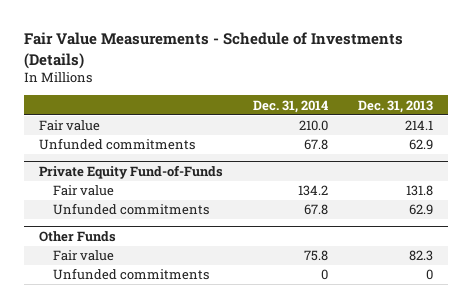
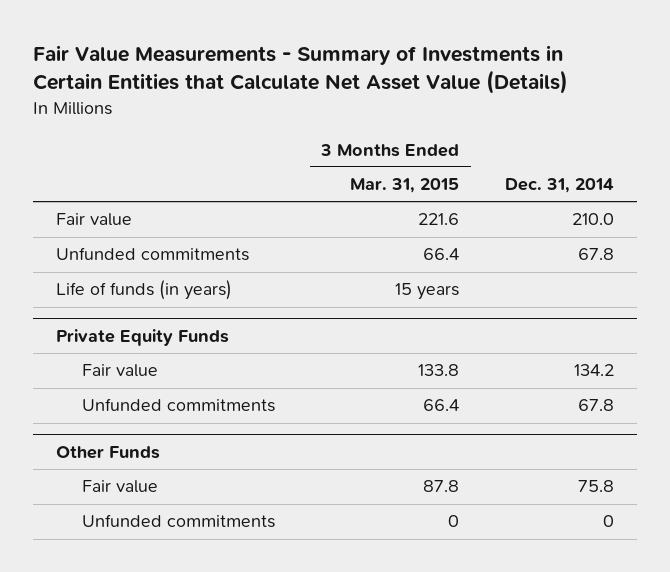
- Fair Value Measurements - Schedule of Investments (Details)
+ Fair Value Measurements - Summary of Investments in Certain Entities that Calculate Net Asset Value (Details)
- | Dec. 31, 2014 | Dec. 31, 2013
+ | 3 Months Ended Mar. 31, 2015 | Dec. 31, 2014
- Private Equity Fund-of-Funds
+ Life of funds (in years) | 15 years |
+ Private Equity Funds

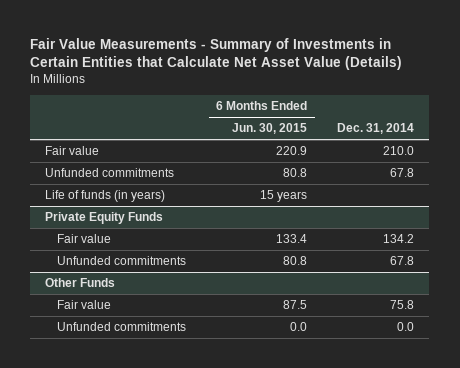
- | 3 Months Ended Mar. 31, 2015 | Dec. 31, 2014
+ | 6 Months Ended Jun. 30, 2015 | Dec. 31, 2014
@ Other Funds
- Unfunded commitments | 0 | 0
+ Unfunded commitments | 0.0 | 0.0

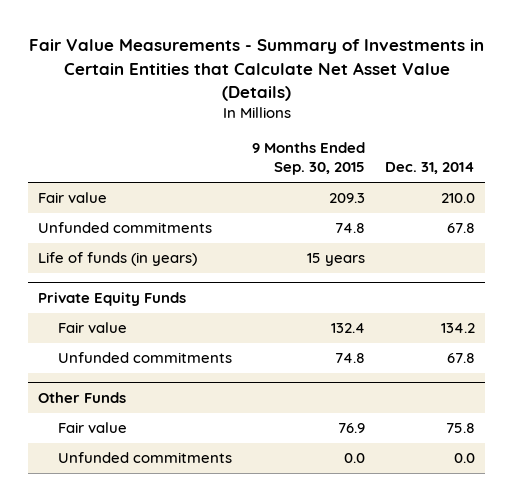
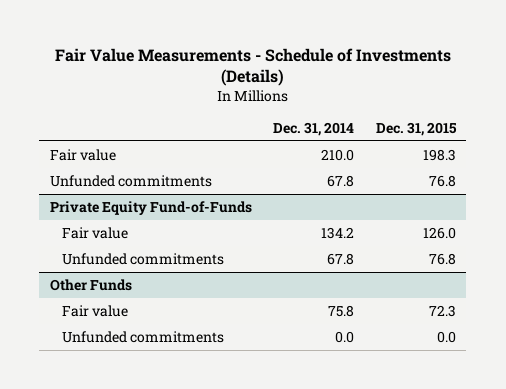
- Fair Value Measurements - Summary of Investments in Certain Entities that Calculate Net Asset Value (Details)
+ Fair Value Measurements - Schedule of Investments (Details)
- | 9 Months Ended Sep. 30, 2015 | Dec. 31, 2014
+ | Dec. 31, 2014 | Dec. 31, 2015
- Life of funds (in years) | 15 years |
- Private Equity Funds
+ Private Equity Fund-of-Funds

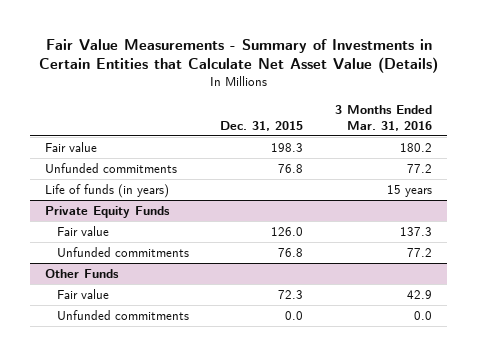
- Fair Value Measurements - Schedule of Investments (Details)
+ Fair Value Measurements - Summary of Investments in Certain Entities that Calculate Net Asset Value (Details)
- | Dec. 31, 2014 | Dec. 31, 2015
+ | Dec. 31, 2015 | 3 Months Ended Mar. 31, 2016
- Private Equity Fund-of-Funds
+ Life of funds (in years) | | 15 years
+ Private Equity Funds

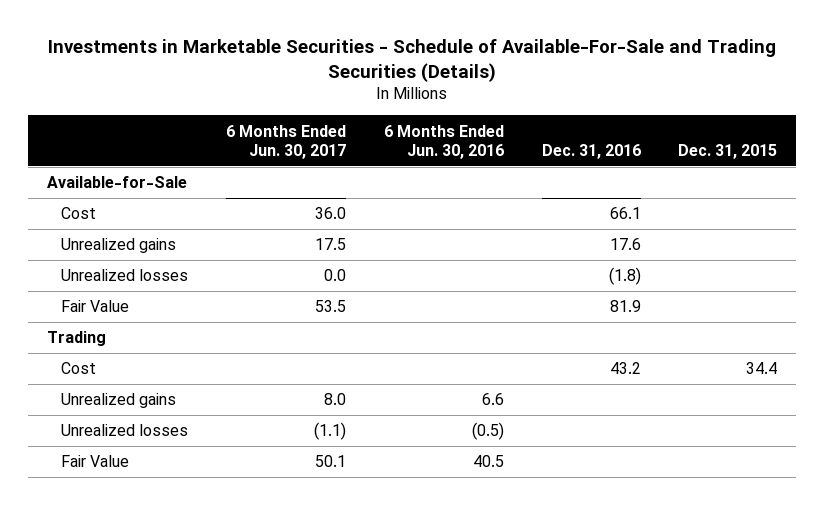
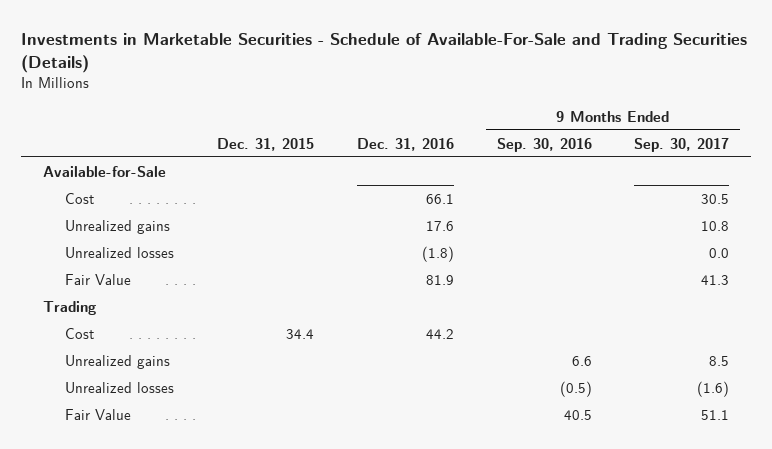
- | 6 Months Ended Jun. 30, 2017 | 6 Months Ended Jun. 30, 2016 | Dec. 31, 2016 | Dec. 31, 2015
+ | Dec. 31, 2015 | Dec. 31, 2016 | 9 Months Ended Sep. 30, 2016 | 9 Months Ended Sep. 30, 2017
- Cost | | | 43.2 | 34.4
+ Cost | 34.4 | 44.2 | |

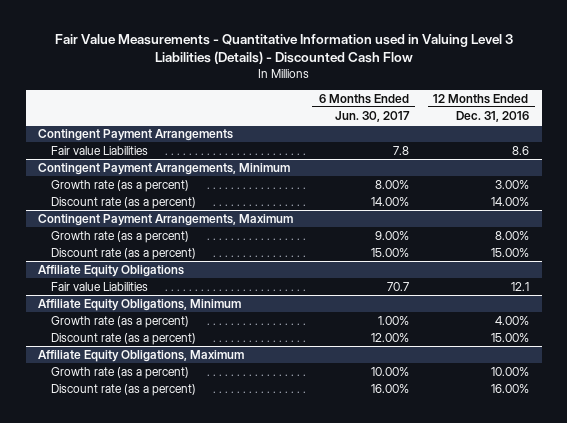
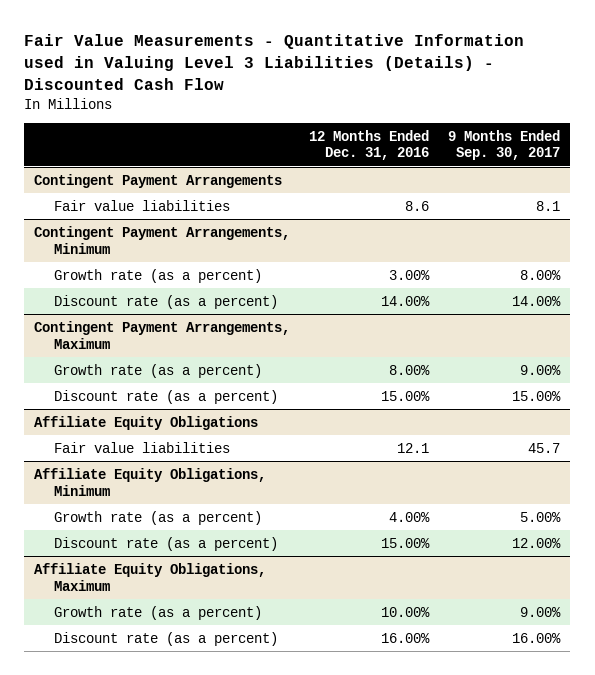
- | 6 Months Ended Jun. 30, 2017 | 12 Months Ended Dec. 31, 2016
+ | 12 Months Ended Dec. 31, 2016 | 9 Months Ended Sep. 30, 2017
@ Contingent Payment Arrangements
- Fair value Liabilities | 7.8 | 8.6
+ Fair value liabilities | 8.6 | 8.1
@ Affiliate Equity Obligations
- Fair value Liabilities | 70.7 | 12.1
+ Fair value liabilities | 12.1 | 45.7

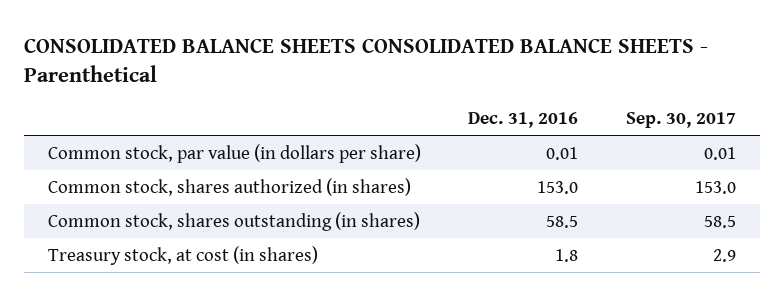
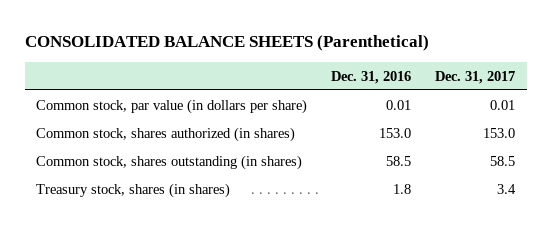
- CONSOLIDATED BALANCE SHEETS CONSOLIDATED BALANCE SHEETS - Parenthetical
+ CONSOLIDATED BALANCE SHEETS (Parenthetical)
- | Dec. 31, 2016 | Sep. 30, 2017
+ | Dec. 31, 2016 | Dec. 31, 2017
- Treasury stock, at cost (in shares) | 1.8 | 2.9
+ Treasury stock, shares (in shares) | 1.8 | 3.4

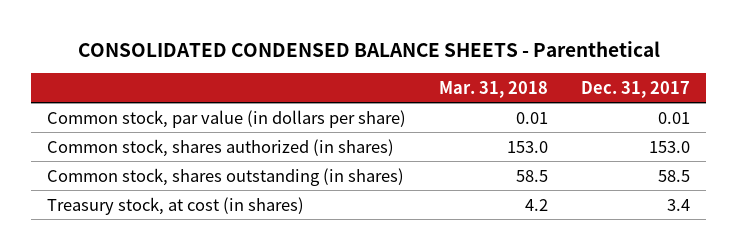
- CONSOLIDATED BALANCE SHEETS (Parenthetical)
+ CONSOLIDATED CONDENSED BALANCE SHEETS - Parenthetical
- | Dec. 31, 2016 | Dec. 31, 2017
+ | Mar. 31, 2018 | Dec. 31, 2017
- Treasury stock, shares (in shares) | 1.8 | 3.4
+ Treasury stock, at cost (in shares) | 4.2 | 3.4

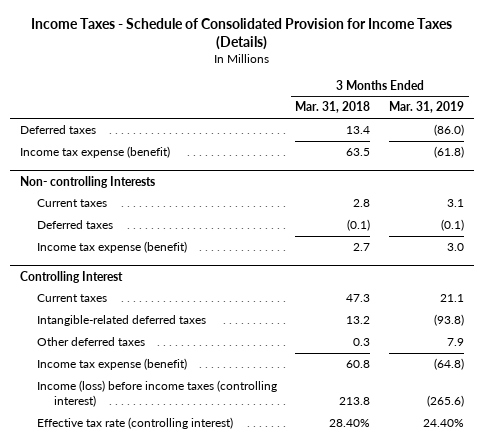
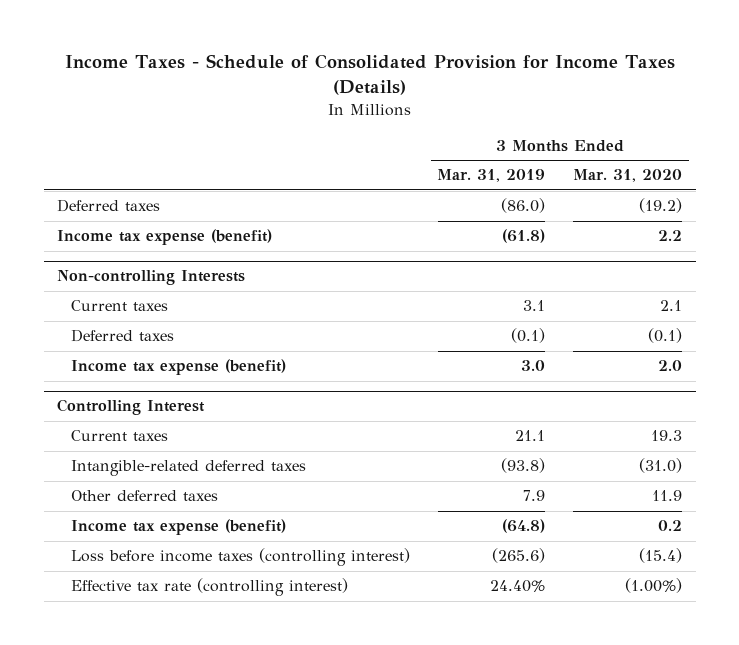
- | 3 Months Ended Mar. 31, 2018 | 3 Months Ended Mar. 31, 2019
+ | 3 Months Ended Mar. 31, 2019 | 3 Months Ended Mar. 31, 2020
- Non- controlling Interests
+ Non-controlling Interests
@ Controlling Interest
- Income (loss) before income taxes (controlling interest) | 213.8 | (265.6)
+ Loss before income taxes (controlling interest) | (265.6) | (15.4)

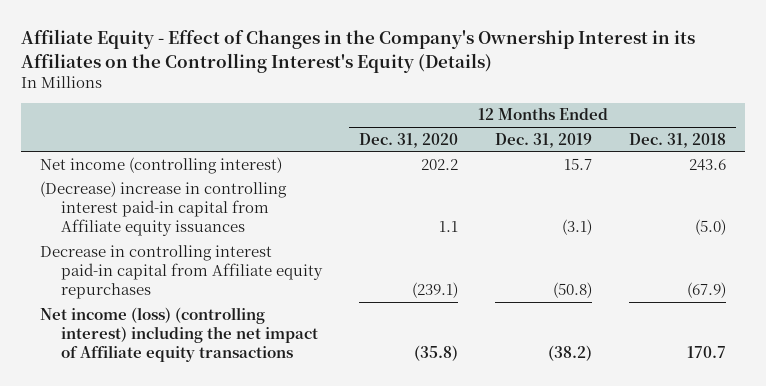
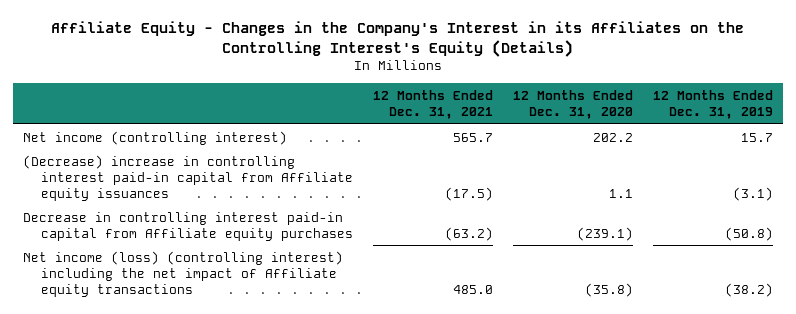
- Affiliate Equity - Effect of Changes in the Company's Ownership Interest in its Affiliates on the Controlling Interest's Equity (Details)
+ Affiliate Equity - Changes in the Company's Interest in its Affiliates on the Controlling Interest's Equity (Details)
- | 12 Months Ended Dec. 31, 2020 | 12 Months Ended Dec. 31, 2019 | 12 Months Ended Dec. 31, 2018
+ | 12 Months Ended Dec. 31, 2021 | 12 Months Ended Dec. 31, 2020 | 12 Months Ended Dec. 31, 2019
- Decrease in controlling interest paid-in capital from Affiliate equity repurchases | (239.1) | (50.8) | (67.9)
+ Decrease in controlling interest paid-in capital from Affiliate equity purchases | (63.2) | (239.1) | (50.8)

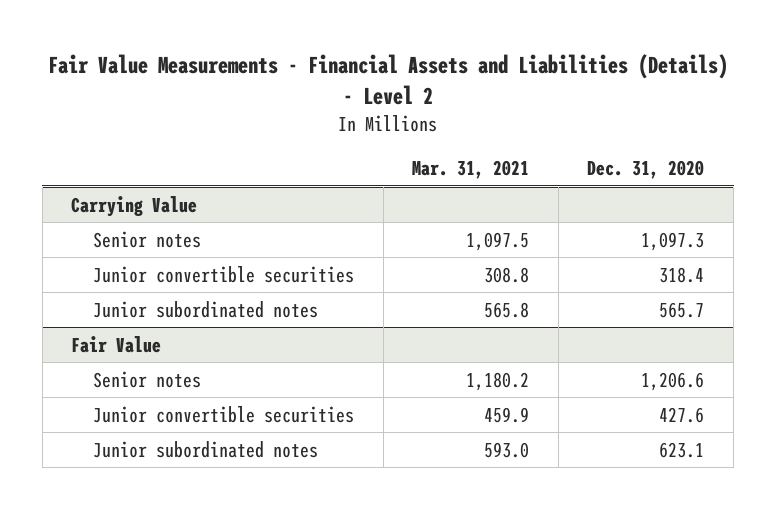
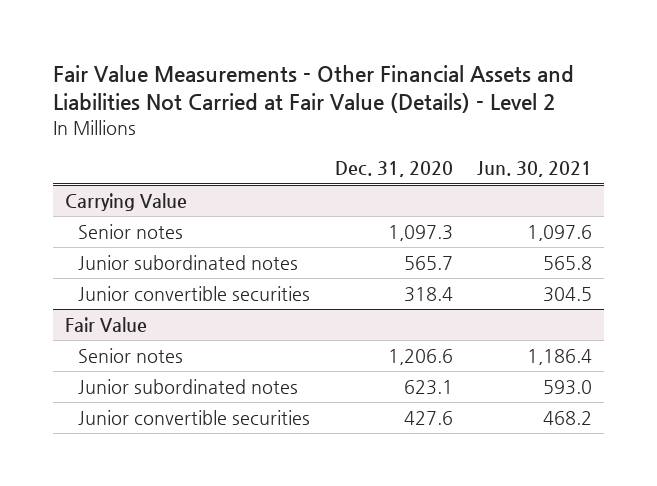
- Fair Value Measurements - Financial Assets and Liabilities (Details) - Level 2
+ Fair Value Measurements - Other Financial Assets and Liabilities Not Carried at Fair Value (Details) - Level 2
- | Mar. 31, 2021 | Dec. 31, 2020
+ | Dec. 31, 2020 | Jun. 30, 2021
@ Carrying Value
moved down: Junior convertible securities | 318.4 | 304.5
@ Fair Value
moved down: Junior convertible securities | 427.6 | 468.2

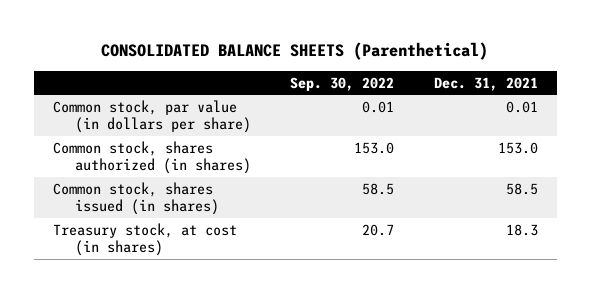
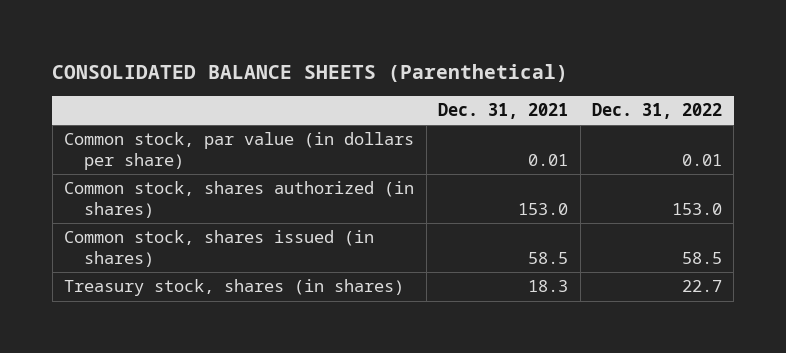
- | Sep. 30, 2022 | Dec. 31, 2021
+ | Dec. 31, 2021 | Dec. 31, 2022
- Treasury stock, at cost (in shares) | 20.7 | 18.3
+ Treasury stock, shares (in shares) | 18.3 | 22.7

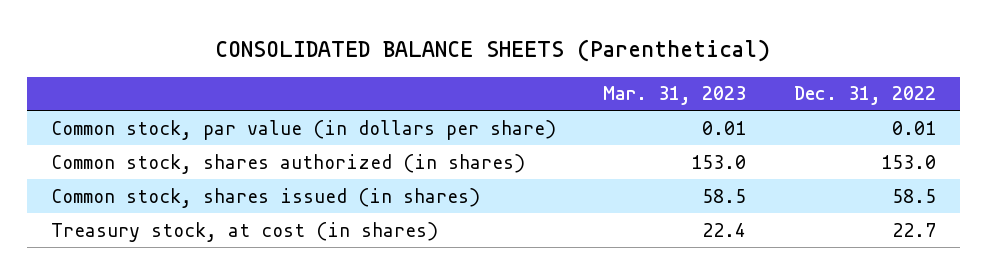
- | Dec. 31, 2021 | Dec. 31, 2022
+ | Mar. 31, 2023 | Dec. 31, 2022
- Treasury stock, shares (in shares) | 18.3 | 22.7
+ Treasury stock, at cost (in shares) | 22.4 | 22.7

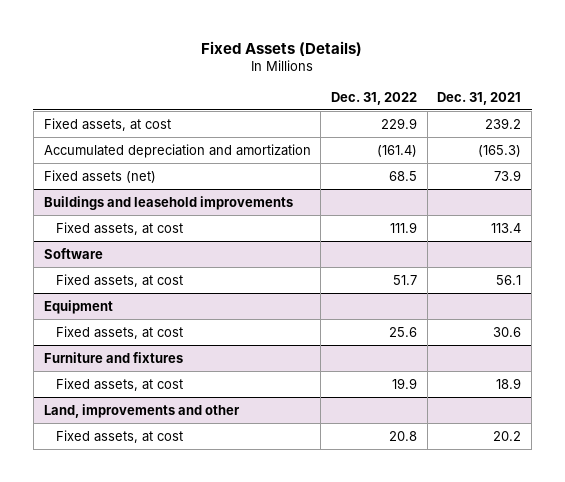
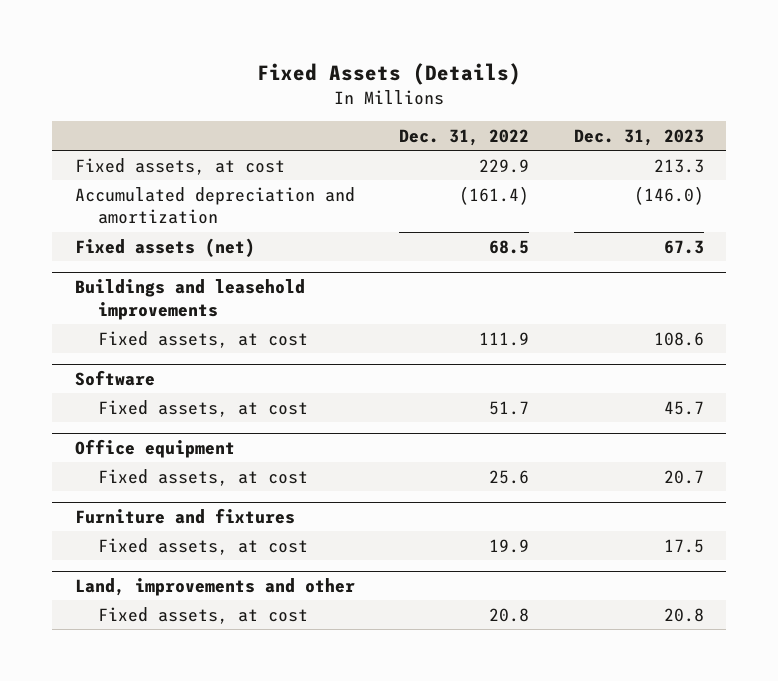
- | Dec. 31, 2022 | Dec. 31, 2021
+ | Dec. 31, 2022 | Dec. 31, 2023
- Equipment
+ Office equipment

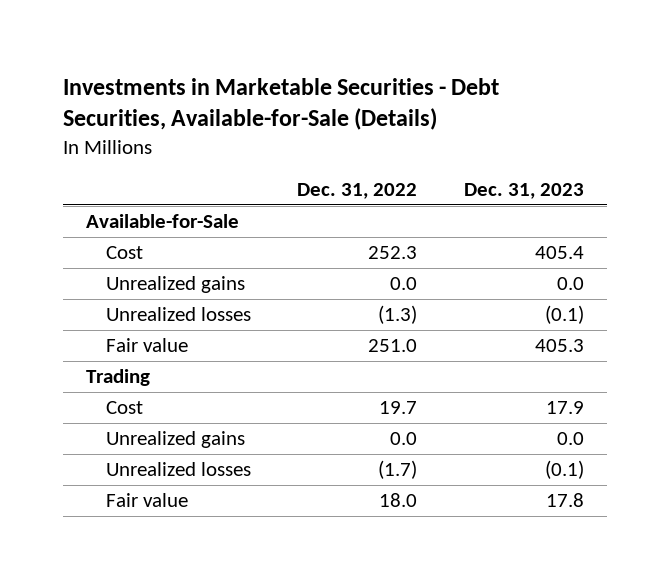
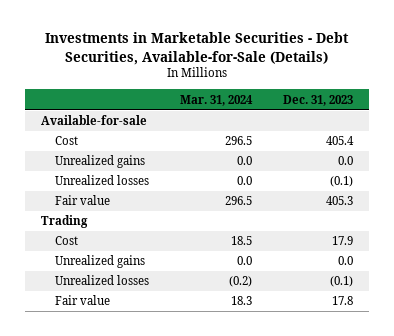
- | Dec. 31, 2022 | Dec. 31, 2023
+ | Mar. 31, 2024 | Dec. 31, 2023
- Available-for-Sale
+ Available-for-sale

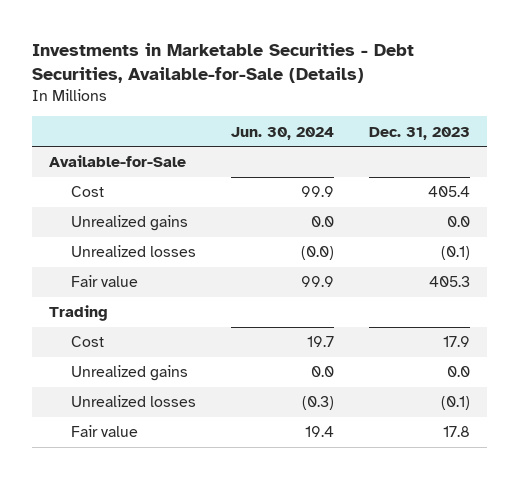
- | Mar. 31, 2024 | Dec. 31, 2023
+ | Jun. 30, 2024 | Dec. 31, 2023
- Available-for-sale
+ Available-for-Sale

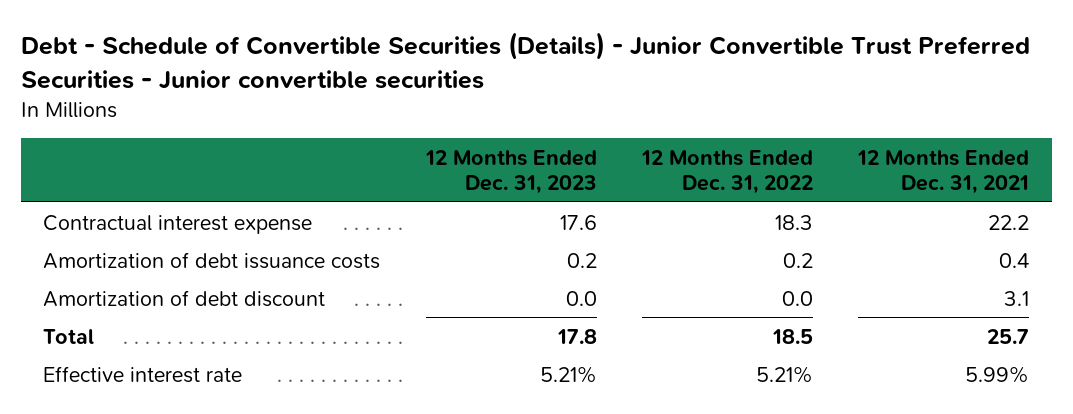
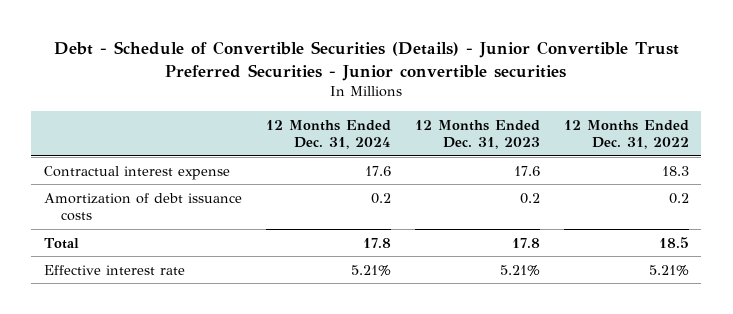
- | 12 Months Ended Dec. 31, 2023 | 12 Months Ended Dec. 31, 2022 | 12 Months Ended Dec. 31, 2021
+ | 12 Months Ended Dec. 31, 2024 | 12 Months Ended Dec. 31, 2023 | 12 Months Ended Dec. 31, 2022
- Amortization of debt discount | 0.0 | 0.0 | 3.1

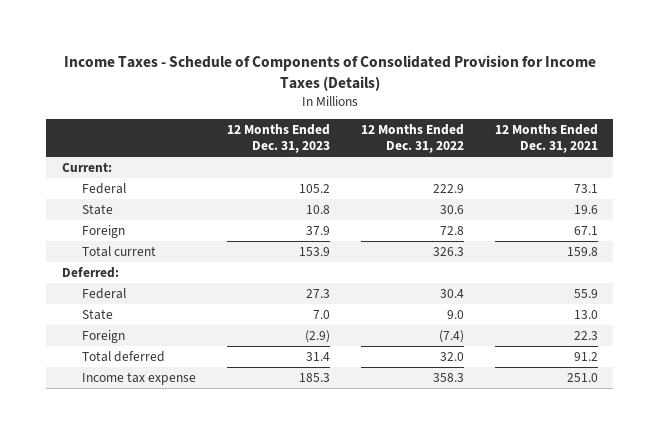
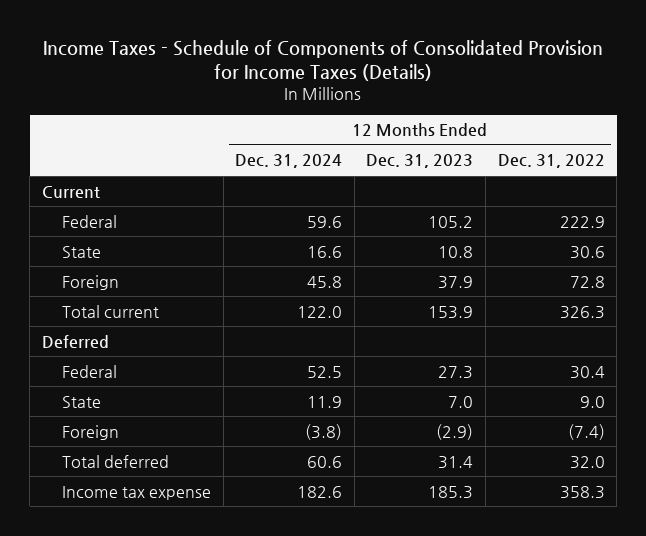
- | 12 Months Ended Dec. 31, 2023 | 12 Months Ended Dec. 31, 2022 | 12 Months Ended Dec. 31, 2021
+ | 12 Months Ended Dec. 31, 2024 | 12 Months Ended Dec. 31, 2023 | 12 Months Ended Dec. 31, 2022
- Current:
+ Current
- Deferred:
+ Deferred

